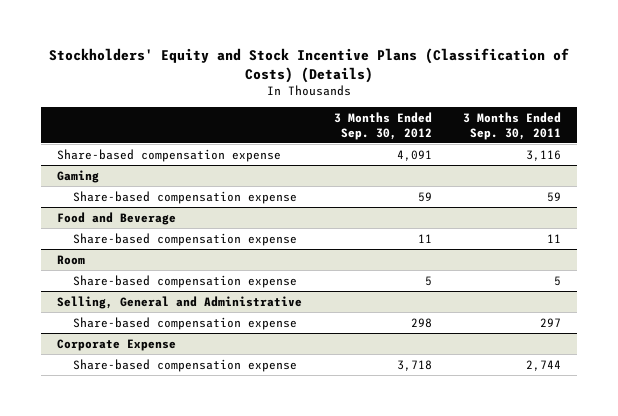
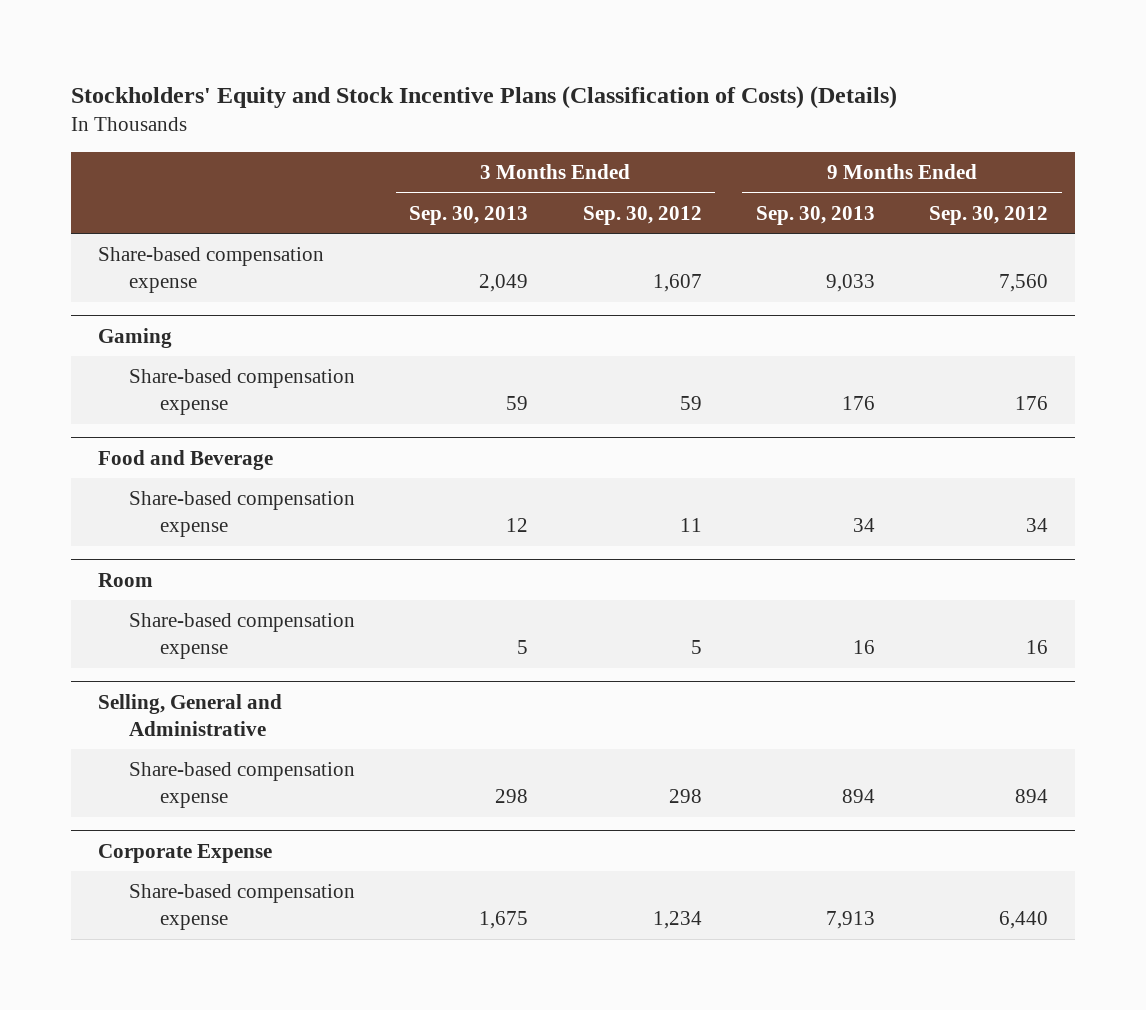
- | 3 Months Ended Sep. 30, 2012 | 3 Months Ended Sep. 30, 2011
+ | 3 Months Ended Sep. 30, 2013 | 3 Months Ended Sep. 30, 2012 | 9 Months Ended Sep. 30, 2013 | 9 Months Ended Sep. 30, 2012
- Share-based compensation expense | 4,091 | 3,116
+ Share-based compensation expense | 2,049 | 1,607 | 9,033 | 7,560
@ Corporate Expense
- Share-based compensation expense | 3,718 | 2,744
+ Share-based compensation expense | 1,675 | 1,234 | 7,913 | 6,440

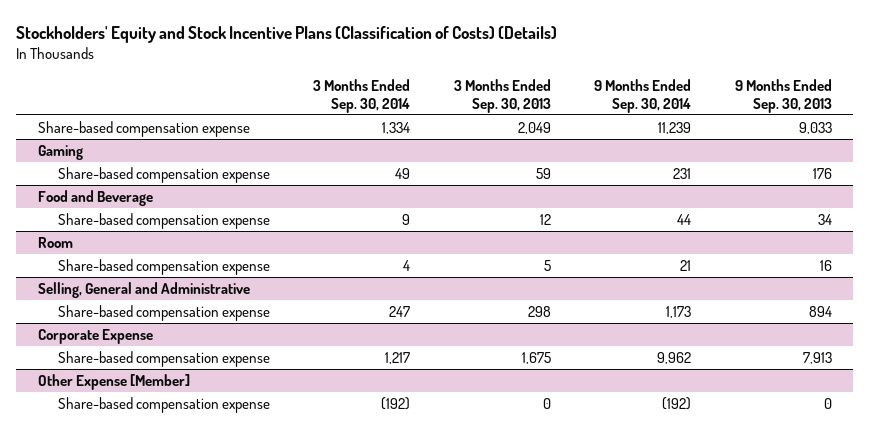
- | 3 Months Ended Sep. 30, 2013 | 3 Months Ended Sep. 30, 2012 | 9 Months Ended Sep. 30, 2013 | 9 Months Ended Sep. 30, 2012
+ | 3 Months Ended Sep. 30, 2014 | 3 Months Ended Sep. 30, 2013 | 9 Months Ended Sep. 30, 2014 | 9 Months Ended Sep. 30, 2013
+ Other Expense [Member]
+ Share-based compensation expense | (192) | 0 | (192) | 0

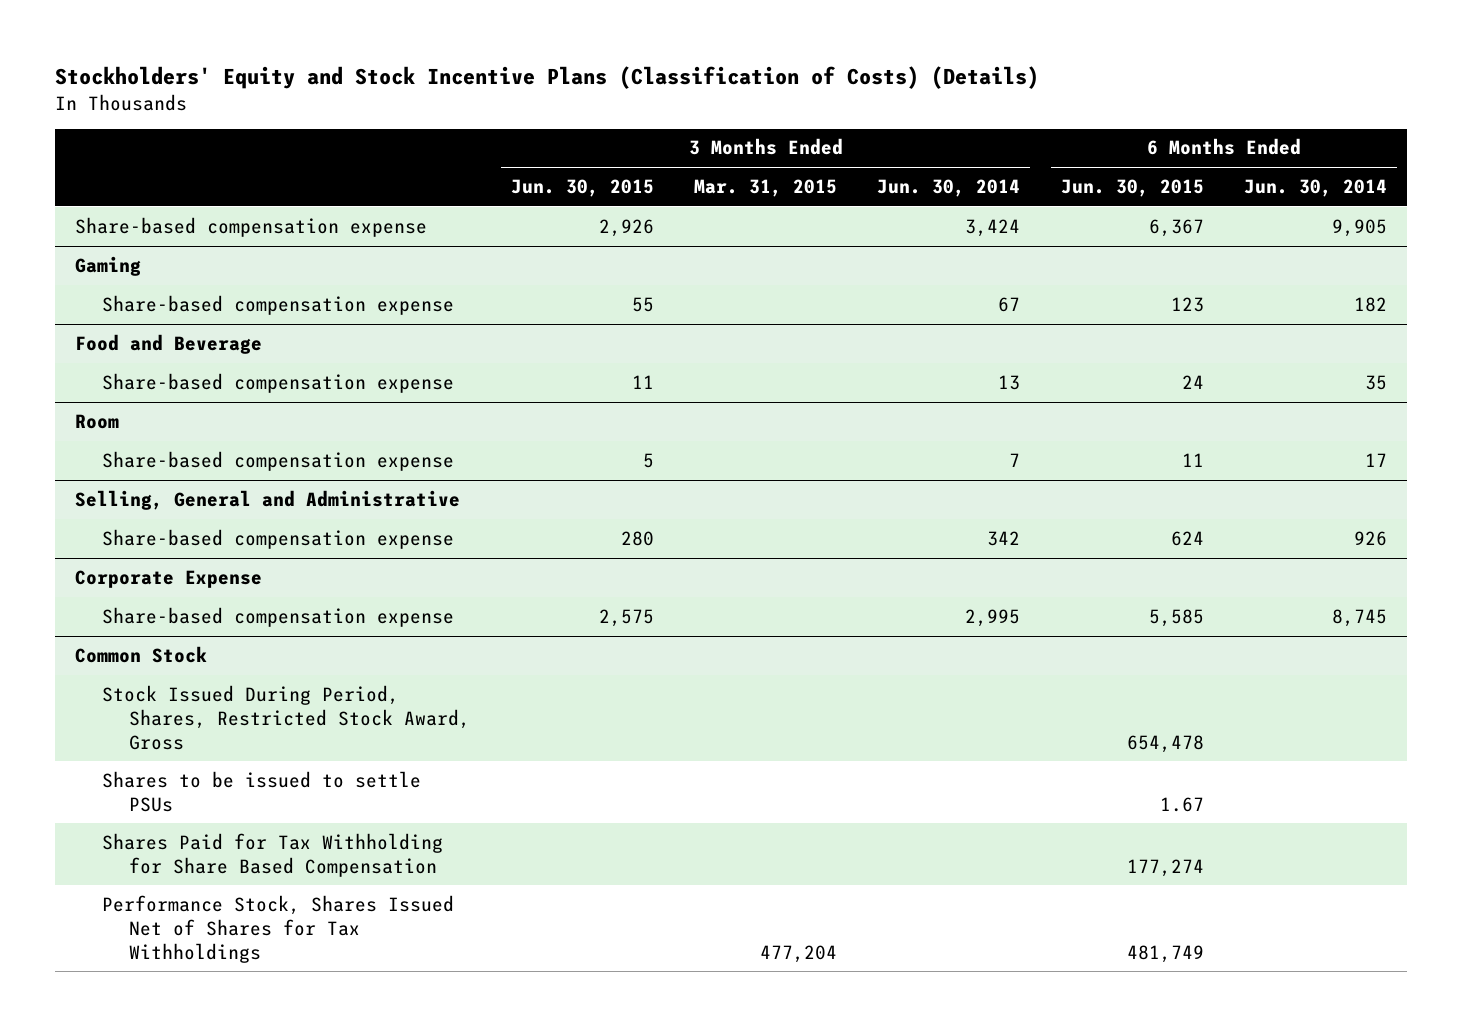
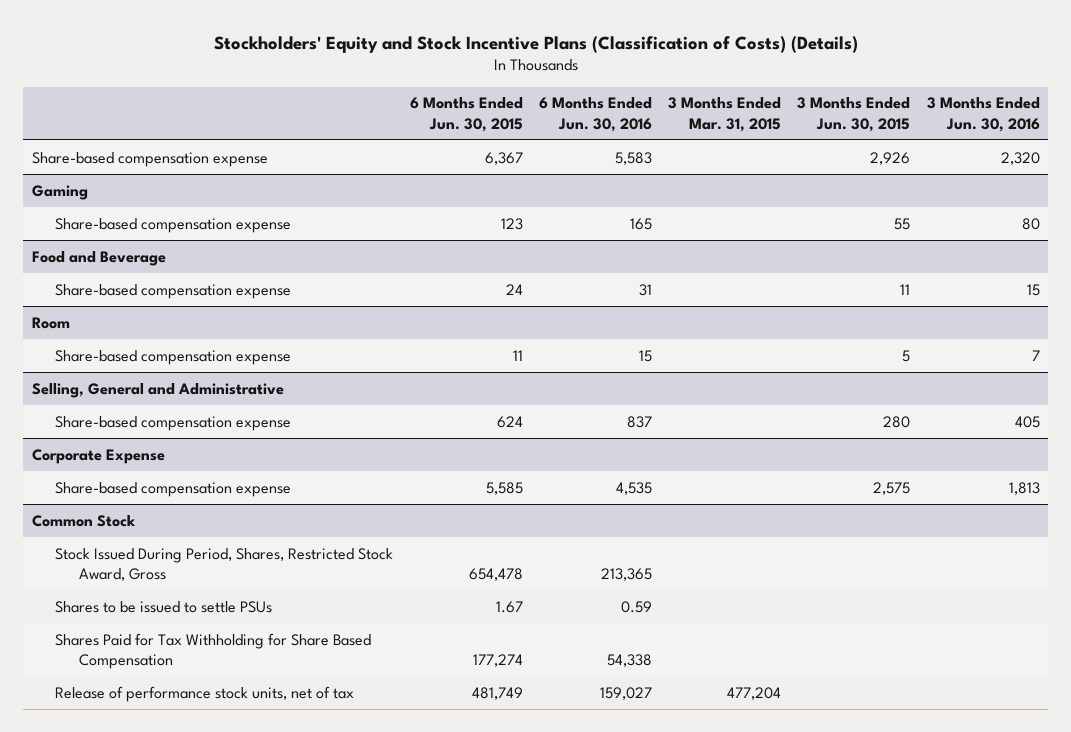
- | 3 Months Ended Jun. 30, 2015 | 3 Months Ended Mar. 31, 2015 | 3 Months Ended Jun. 30, 2014 | 6 Months Ended Jun. 30, 2015 | 6 Months Ended Jun. 30, 2014
+ | 6 Months Ended Jun. 30, 2015 | 6 Months Ended Jun. 30, 2016 | 3 Months Ended Mar. 31, 2015 | 3 Months Ended Jun. 30, 2015 | 3 Months Ended Jun. 30, 2016
@ Common Stock
- Performance Stock, Shares Issued Net of Shares for Tax Withholdings | | 477,204 | | 481,749 |
+ Release of performance stock units, net of tax | 481,749 | 159,027 | 477,204 | |

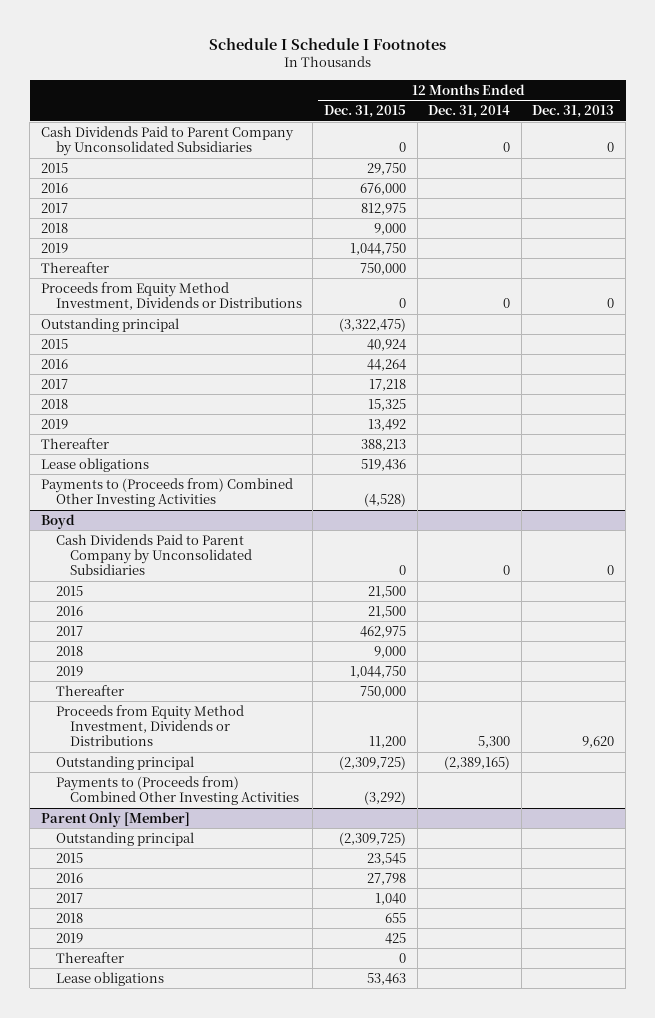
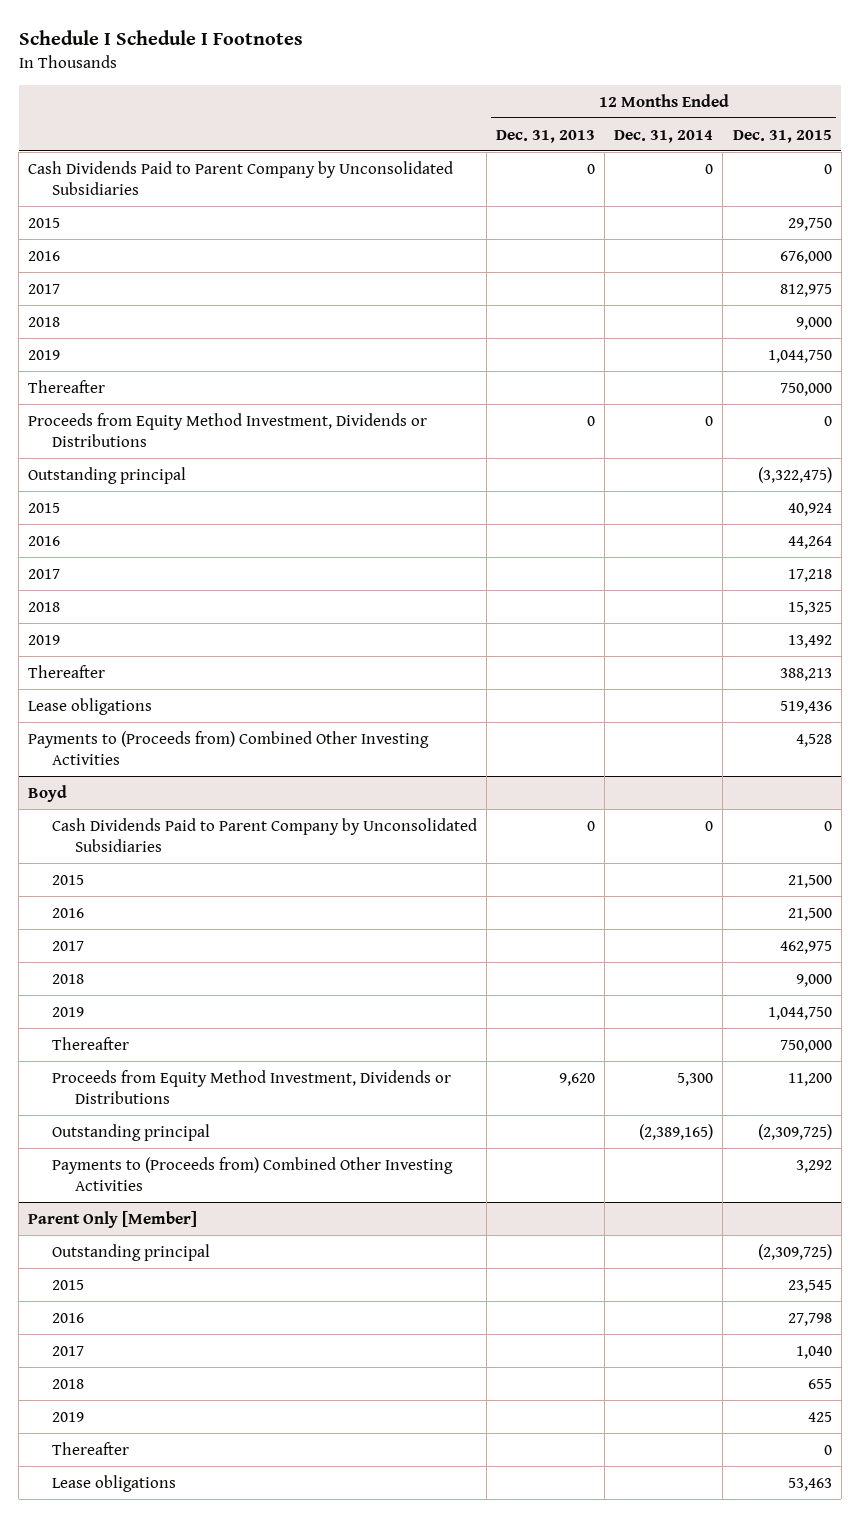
- | 12 Months Ended Dec. 31, 2015 | 12 Months Ended Dec. 31, 2014 | 12 Months Ended Dec. 31, 2013
+ | 12 Months Ended Dec. 31, 2013 | 12 Months Ended Dec. 31, 2014 | 12 Months Ended Dec. 31, 2015
- Payments to (Proceeds from) Combined Other Investing Activities | (4,528) | |
+ Payments to (Proceeds from) Combined Other Investing Activities | | | 4,528
@ Boyd
- Payments to (Proceeds from) Combined Other Investing Activities | (3,292) | |
+ Payments to (Proceeds from) Combined Other Investing Activities | | | 3,292

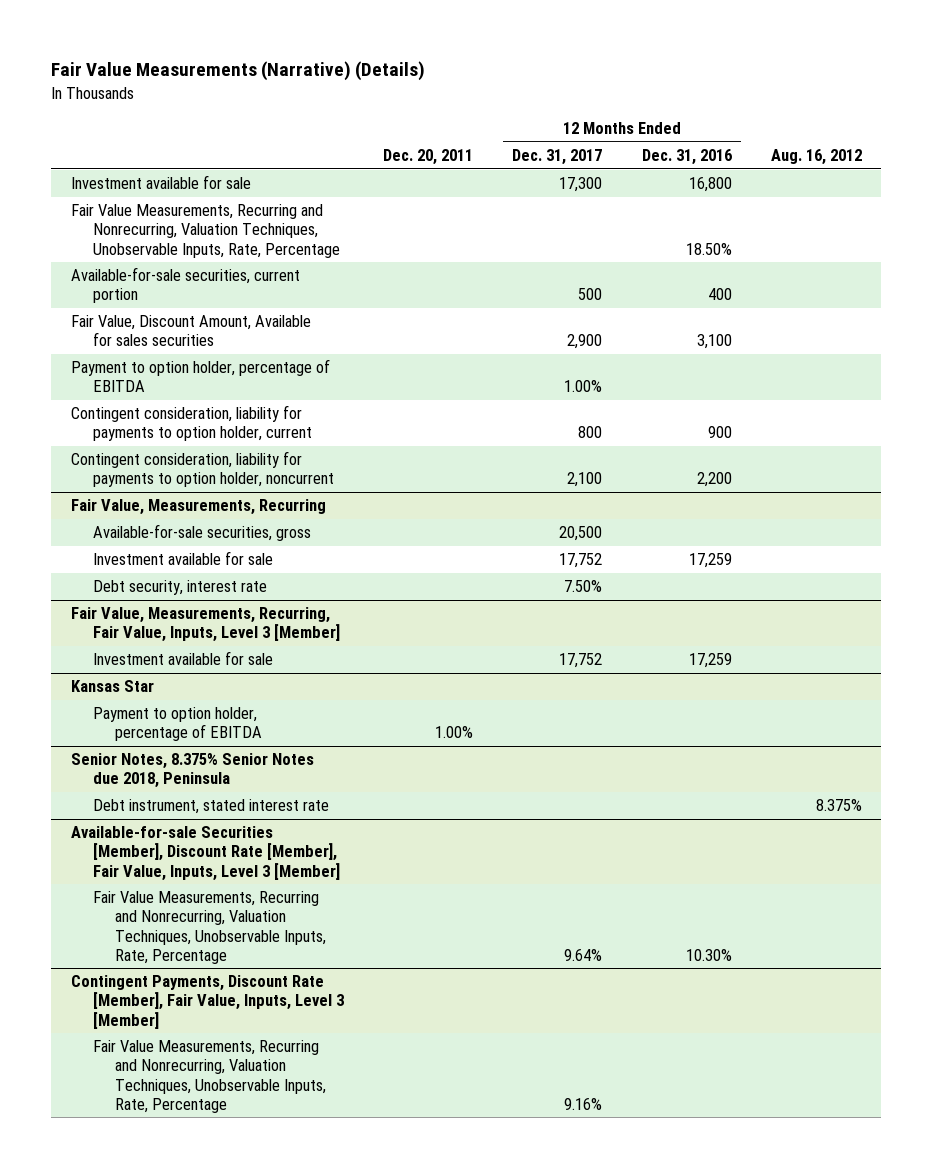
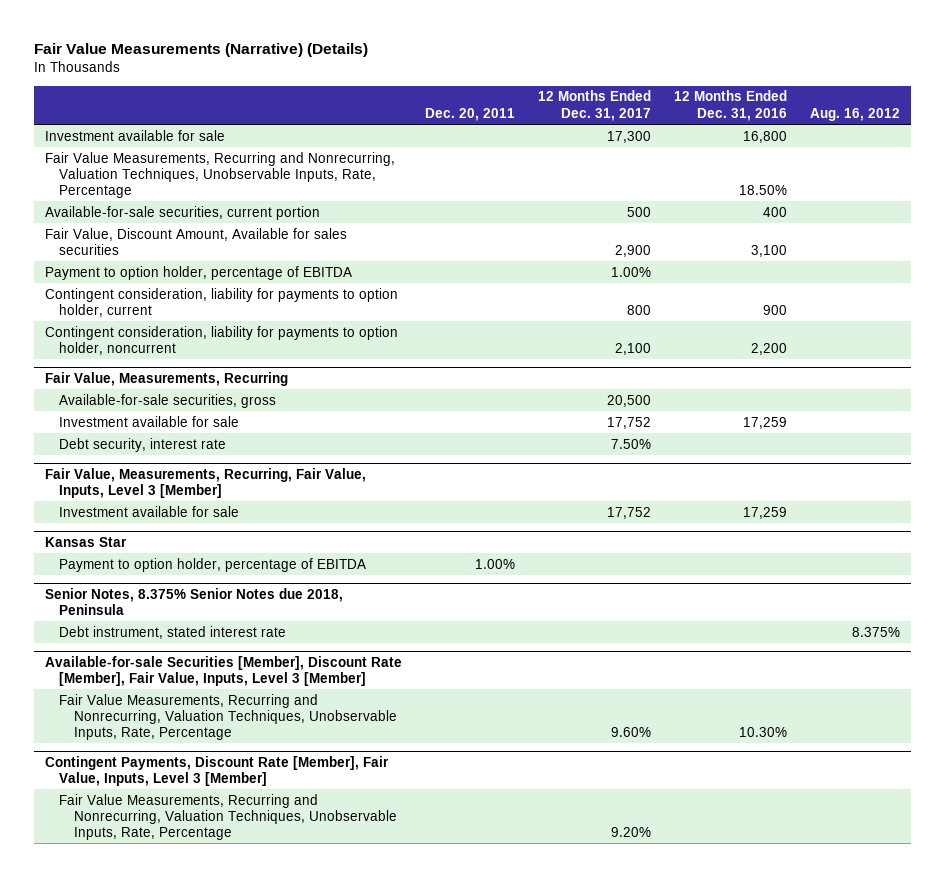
@ Available-for-sale Securities [Member], Discount Rate [Member], Fair Value, Inputs, Level 3 [Member]
- Fair Value Measurements, Recurring and Nonrecurring, Valuation Techniques, Unobservable Inputs, Rate, Percentage | | 9.64% | 10.30% |
+ Fair Value Measurements, Recurring and Nonrecurring, Valuation Techniques, Unobservable Inputs, Rate, Percentage | | 9.60% | 10.30% |
@ Contingent Payments, Discount Rate [Member], Fair Value, Inputs, Level 3 [Member]
- Fair Value Measurements, Recurring and Nonrecurring, Valuation Techniques, Unobservable Inputs, Rate, Percentage | | 9.16% | |
+ Fair Value Measurements, Recurring and Nonrecurring, Valuation Techniques, Unobservable Inputs, Rate, Percentage | | 9.20% | |

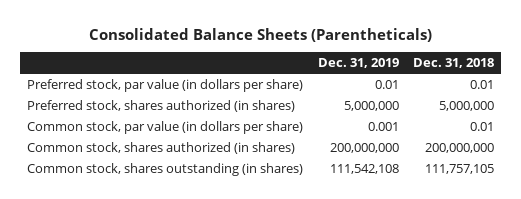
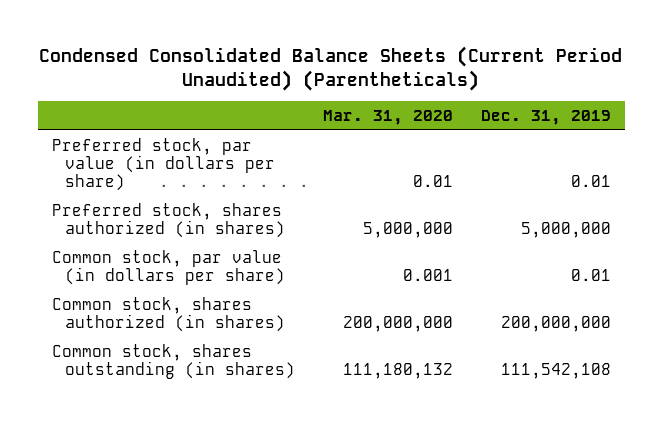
- Consolidated Balance Sheets (Parentheticals)
+ Condensed Consolidated Balance Sheets (Current Period Unaudited) (Parentheticals)
- | Dec. 31, 2019 | Dec. 31, 2018
+ | Mar. 31, 2020 | Dec. 31, 2019
- Common stock, par value (in dollars per share) | 0.001 | 0.01
+ Common stock, par value (in dollars per share) | 0.001 | 0.01

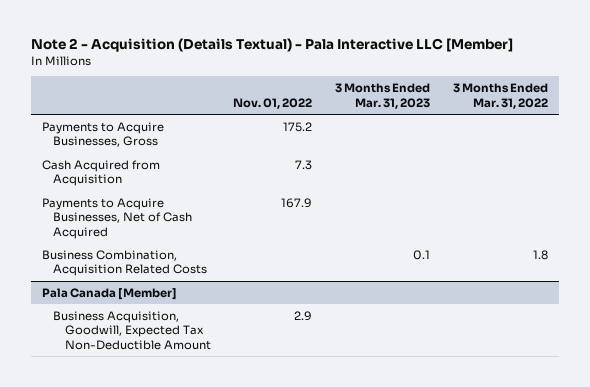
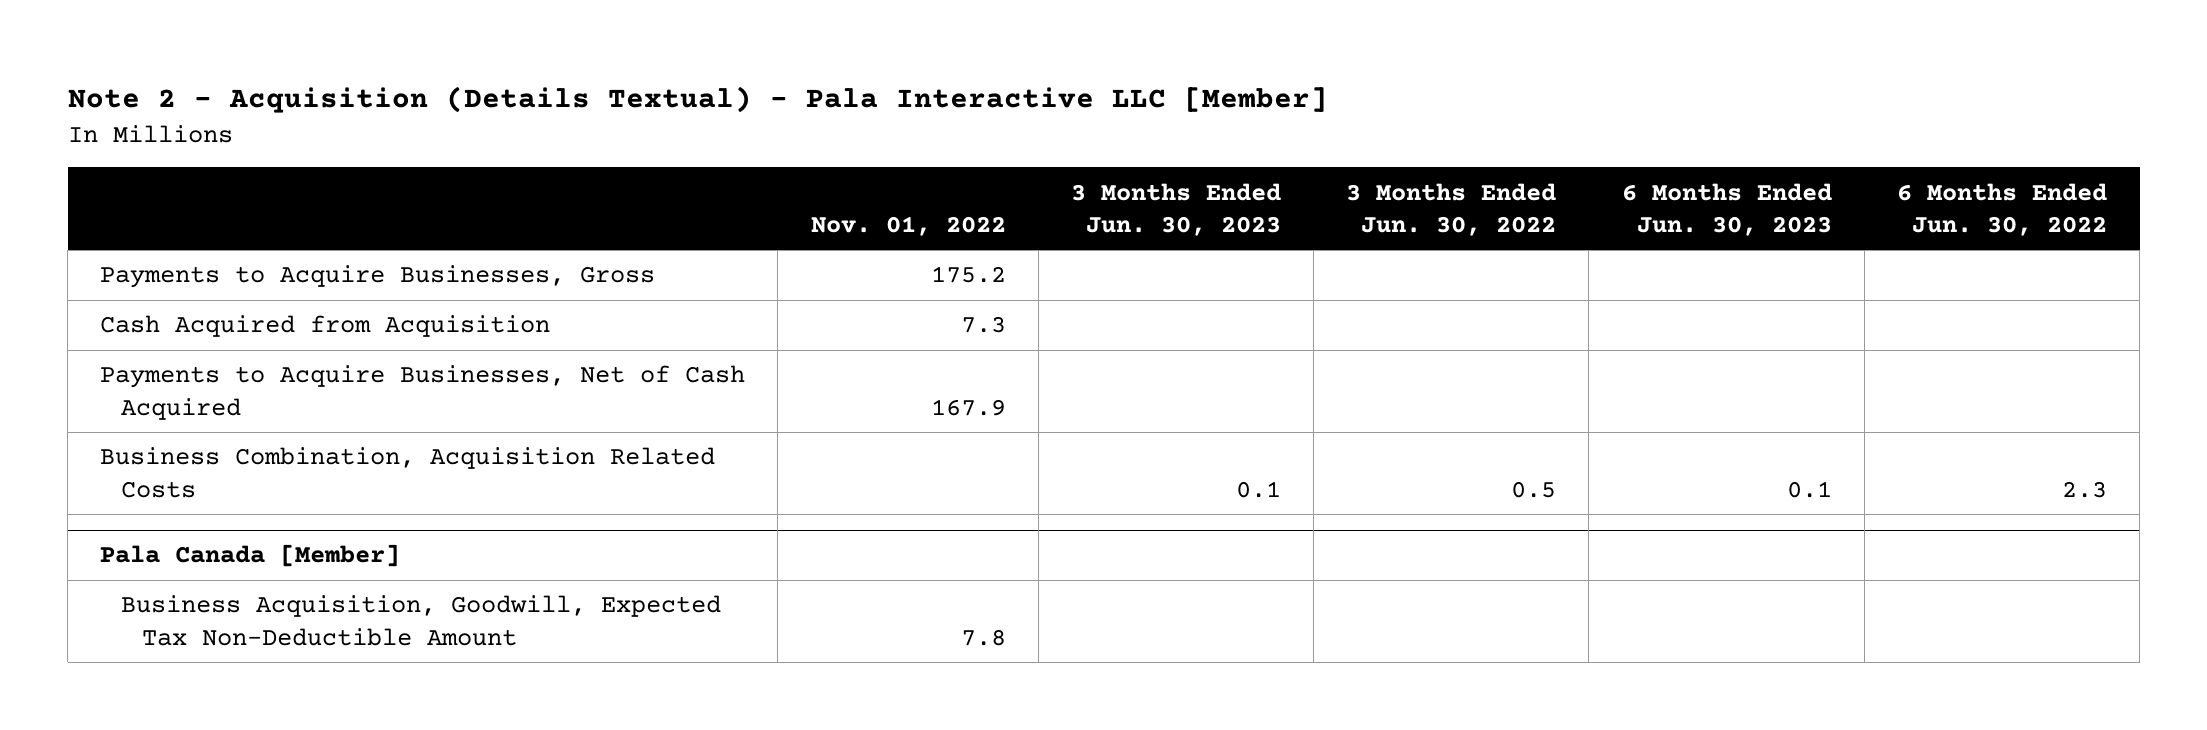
- | Nov. 01, 2022 | 3 Months Ended Mar. 31, 2023 | 3 Months Ended Mar. 31, 2022
+ | Nov. 01, 2022 | 3 Months Ended Jun. 30, 2023 | 3 Months Ended Jun. 30, 2022 | 6 Months Ended Jun. 30, 2023 | 6 Months Ended Jun. 30, 2022
@ Pala Canada [Member]
- Business Acquisition, Goodwill, Expected Tax Non-Deductible Amount | 2.9 | |
+ Business Acquisition, Goodwill, Expected Tax Non-Deductible Amount | 7.8 | | | |

